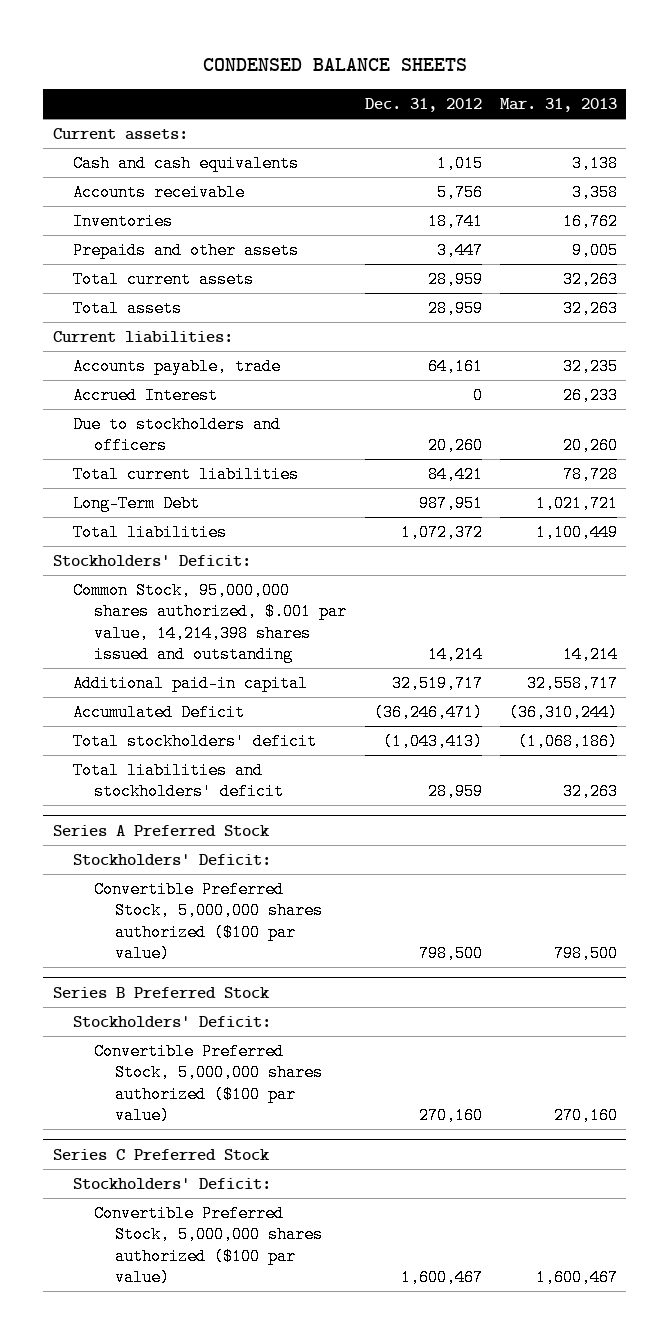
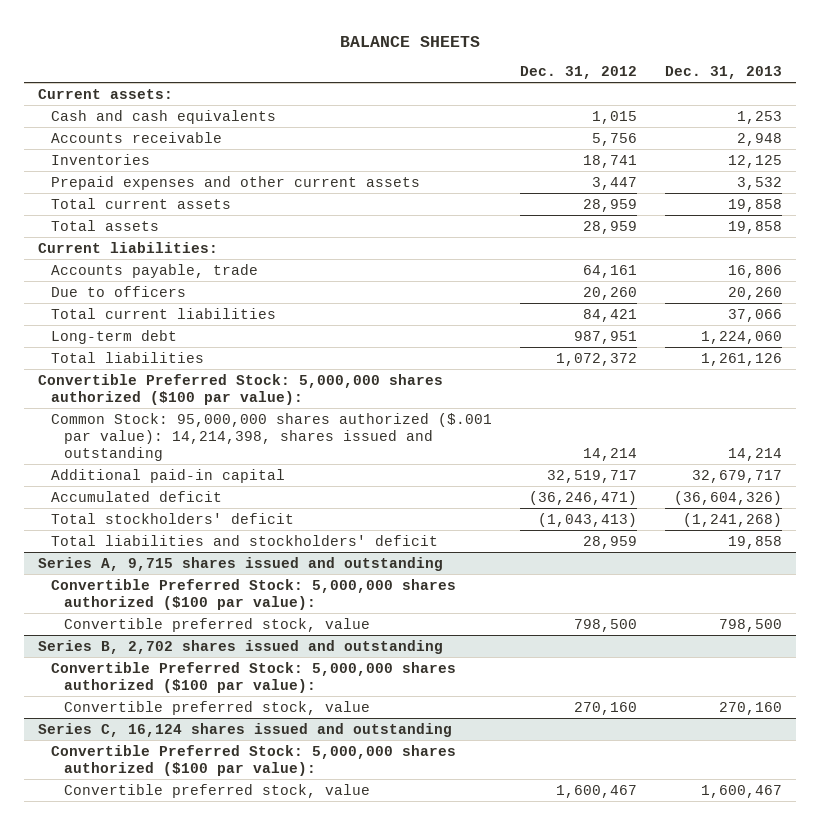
- CONDENSED BALANCE SHEETS
+ BALANCE SHEETS
- | Dec. 31, 2012 | Mar. 31, 2013
+ | Dec. 31, 2012 | Dec. 31, 2013
- Prepaids and other assets | 3,447 | 9,005
+ Prepaid expenses and other current assets | 3,447 | 3,532
- Accrued Interest | 0 | 26,233
- Due to stockholders and officers | 20,260 | 20,260
+ Due to officers | 20,260 | 20,260
- Long-Term Debt | 987,951 | 1,021,721
+ Long-term debt | 987,951 | 1,224,060
- Stockholders' Deficit:
- Common Stock, 95,000,000 shares authorized, $.001 par value, 14,214,398 shares issued and outstanding | 14,214 | 14,214
+ Convertible Preferred Stock: 5,000,000 shares authorized ($100 par value):
+ Common Stock: 95,000,000 shares authorized ($.001 par value): 14,214,398, shares issued and outstanding | 14,214 | 14,214
- Accumulated Deficit | (36,246,471) | (36,310,244)
+ Accumulated deficit | (36,246,471) | (36,604,326)
- Series A Preferred Stock
- Stockholders' Deficit:
- Convertible Preferred Stock, 5,000,000 shares authorized ($100 par value) | 798,500 | 798,500
- Series B Preferred Stock
- Stockholders' Deficit:
- Convertible Preferred Stock, 5,000,000 shares authorized ($100 par value) | 270,160 | 270,160
- Series C Preferred Stock
- Stockholders' Deficit:
- Convertible Preferred Stock, 5,000,000 shares authorized ($100 par value) | 1,600,467 | 1,600,467
+ Series A, 9,715 shares issued and outstanding
+ Convertible Preferred Stock: 5,000,000 shares authorized ($100 par value):
+ Convertible preferred stock, value | 798,500 | 798,500
+ Series B, 2,702 shares issued and outstanding
+ Convertible Preferred Stock: 5,000,000 shares authorized ($100 par value):
+ Convertible preferred stock, value | 270,160 | 270,160
+ Series C, 16,124 shares issued and outstanding
+ Convertible Preferred Stock: 5,000,000 shares authorized ($100 par value):
+ Convertible preferred stock, value | 1,600,467 | 1,600,467

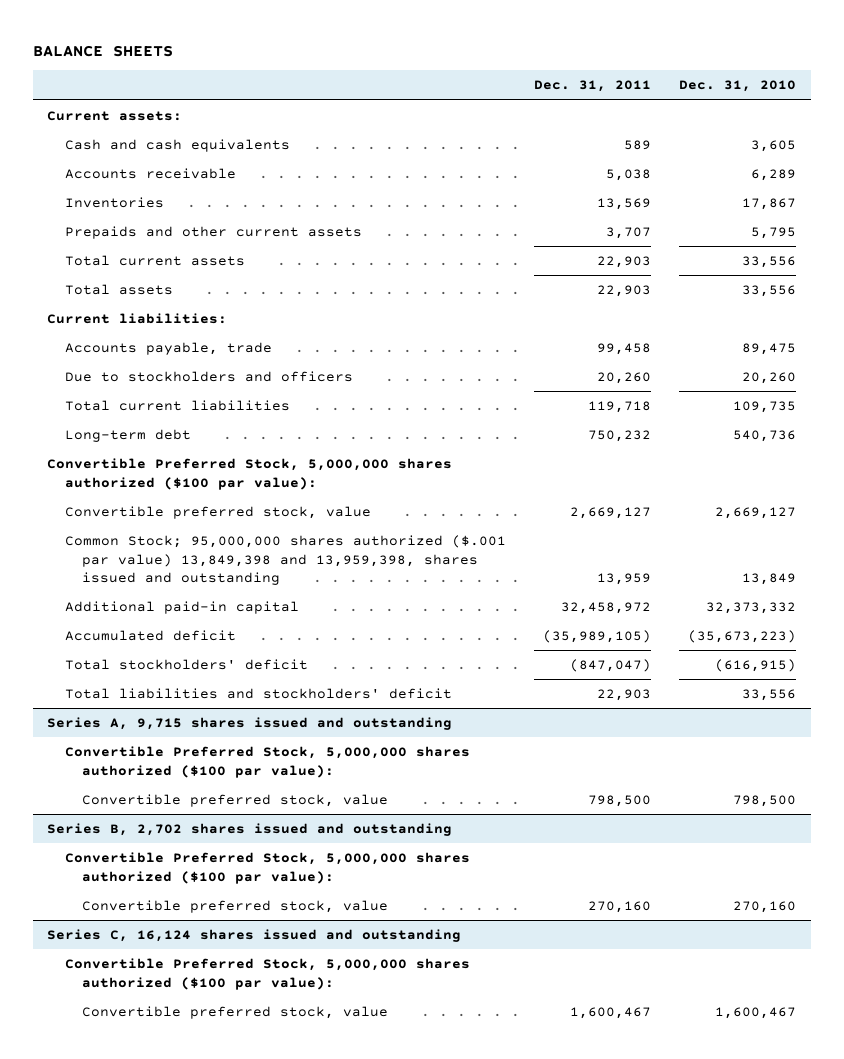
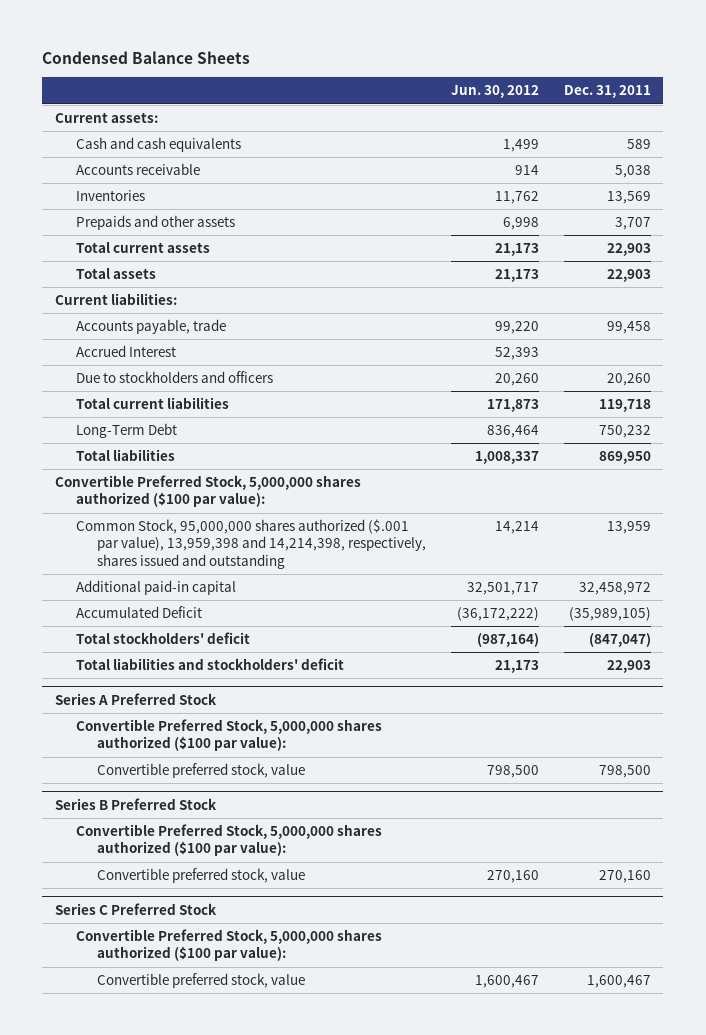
- BALANCE SHEETS
+ Condensed Balance Sheets
- | Dec. 31, 2011 | Dec. 31, 2010
+ | Jun. 30, 2012 | Dec. 31, 2011
- Prepaids and other current assets | 3,707 | 5,795
+ Prepaids and other assets | 6,998 | 3,707
+ Accrued Interest | 52,393 |
- Long-term debt | 750,232 | 540,736
+ Long-Term Debt | 836,464 | 750,232
+ Total liabilities | 1,008,337 | 869,950
- Convertible preferred stock, value | 2,669,127 | 2,669,127
- Common Stock; 95,000,000 shares authorized ($.001 par value) 13,849,398 and 13,959,398, shares issued and outstanding | 13,959 | 13,849
+ Common Stock, 95,000,000 shares authorized ($.001 par value), 13,959,398 and 14,214,398, respectively, shares issued and outstanding | 14,214 | 13,959
- Accumulated deficit | (35,989,105) | (35,673,223)
+ Accumulated Deficit | (36,172,222) | (35,989,105)
- Series A, 9,715 shares issued and outstanding
+ Series A Preferred Stock
- Series B, 2,702 shares issued and outstanding
+ Series B Preferred Stock
- Series C, 16,124 shares issued and outstanding
+ Series C Preferred Stock

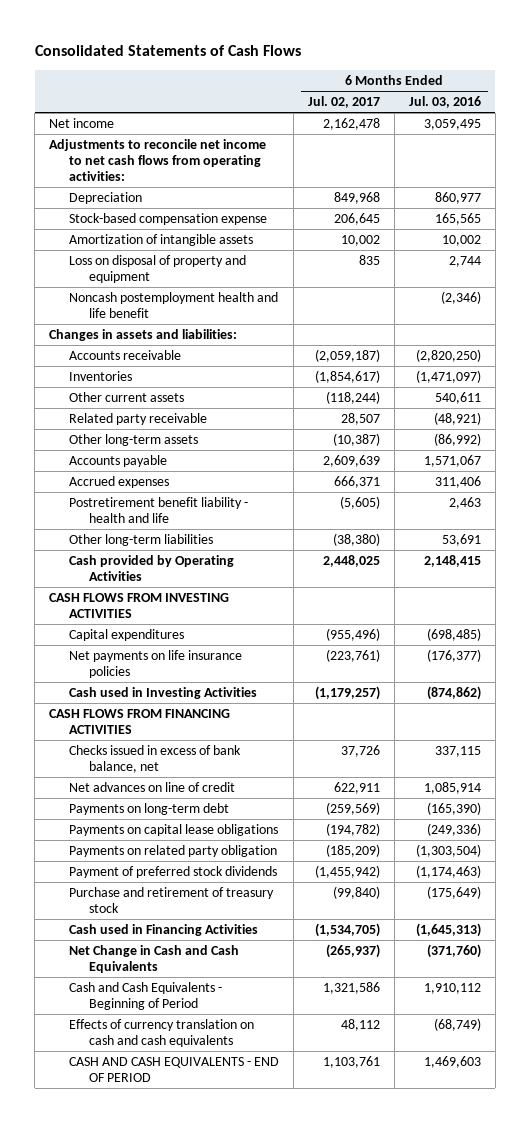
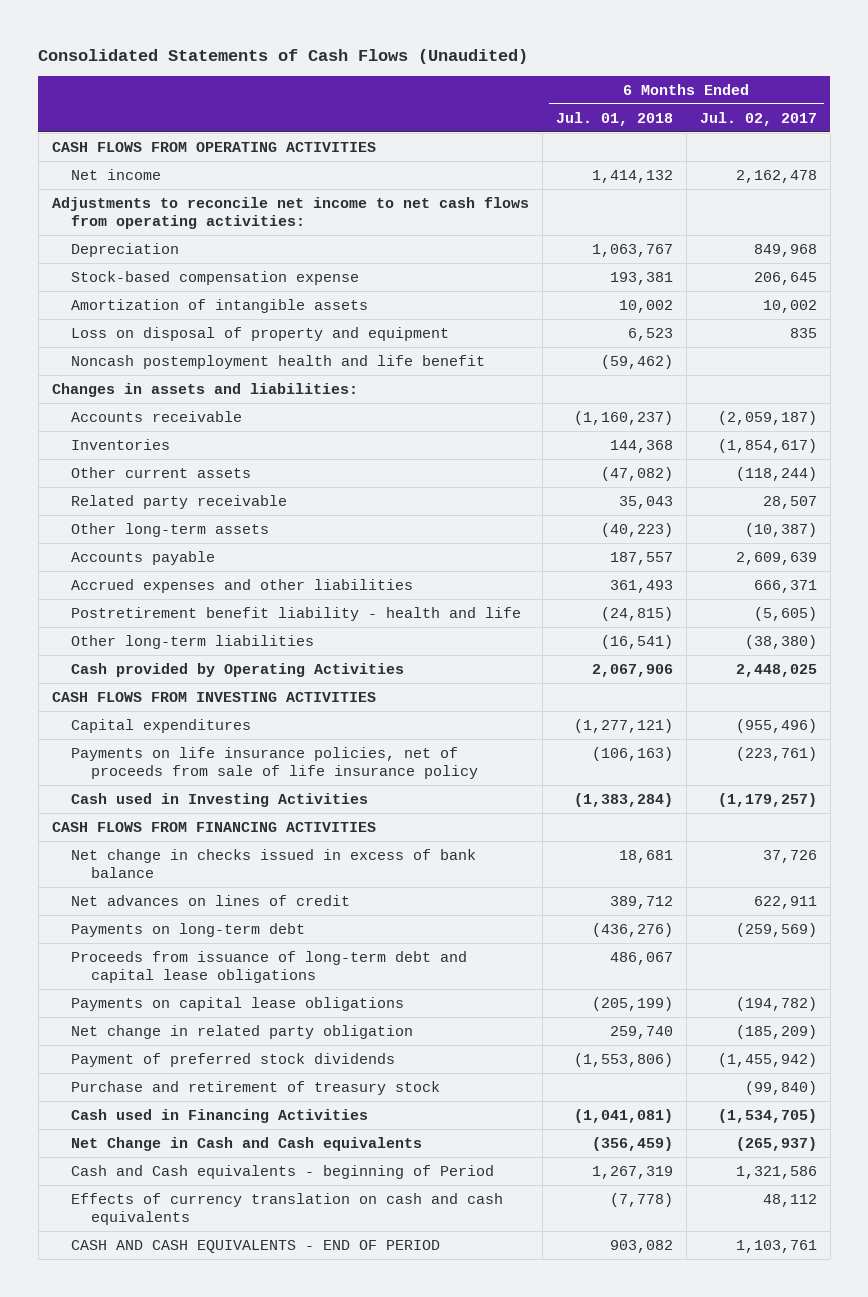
- Consolidated Statements of Cash Flows
+ Consolidated Statements of Cash Flows (Unaudited)
- | 6 Months Ended Jul. 02, 2017 | 6 Months Ended Jul. 03, 2016
+ | 6 Months Ended Jul. 01, 2018 | 6 Months Ended Jul. 02, 2017
+ CASH FLOWS FROM OPERATING ACTIVITIES
- Accrued expenses | 666,371 | 311,406
+ Accrued expenses and other liabilities | 361,493 | 666,371
- Net payments on life insurance policies | (223,761) | (176,377)
+ Payments on life insurance policies, net of proceeds from sale of life insurance policy | (106,163) | (223,761)
- Checks issued in excess of bank balance, net | 37,726 | 337,115
- Net advances on line of credit | 622,911 | 1,085,914
+ Net change in checks issued in excess of bank balance | 18,681 | 37,726
+ Net advances on lines of credit | 389,712 | 622,911
+ Proceeds from issuance of long-term debt and capital lease obligations | 486,067 |
- Payments on related party obligation | (185,209) | (1,303,504)
+ Net change in related party obligation | 259,740 | (185,209)
- Net Change in Cash and Cash Equivalents | (265,937) | (371,760)
- Cash and Cash Equivalents - Beginning of Period | 1,321,586 | 1,910,112
+ Net Change in Cash and Cash equivalents | (356,459) | (265,937)
+ Cash and Cash equivalents - beginning of Period | 1,267,319 | 1,321,586

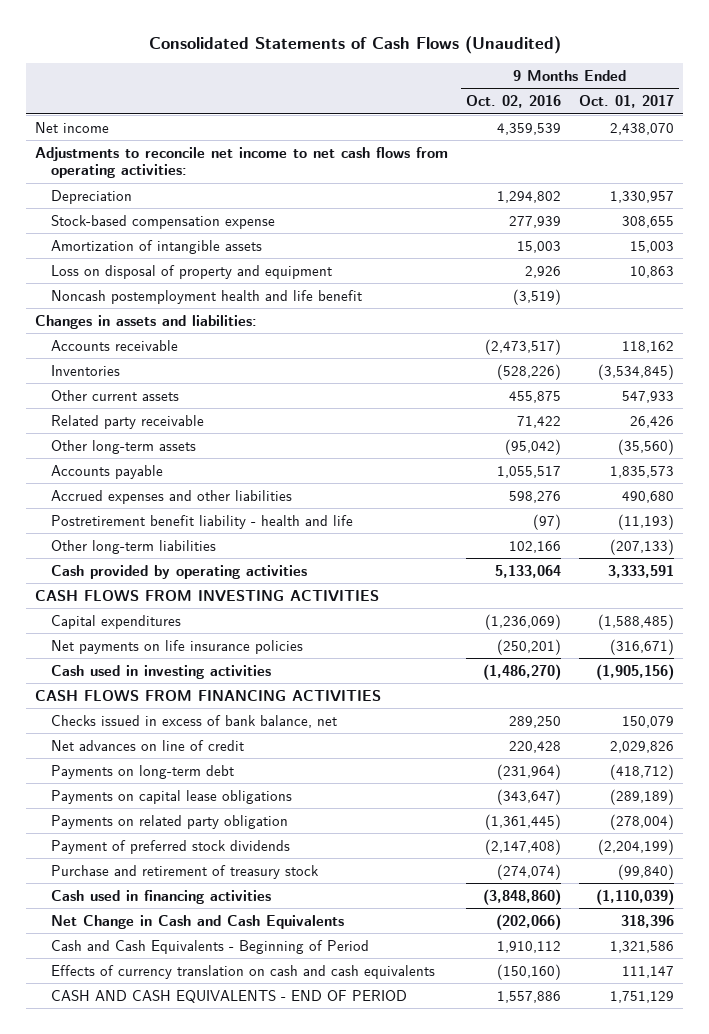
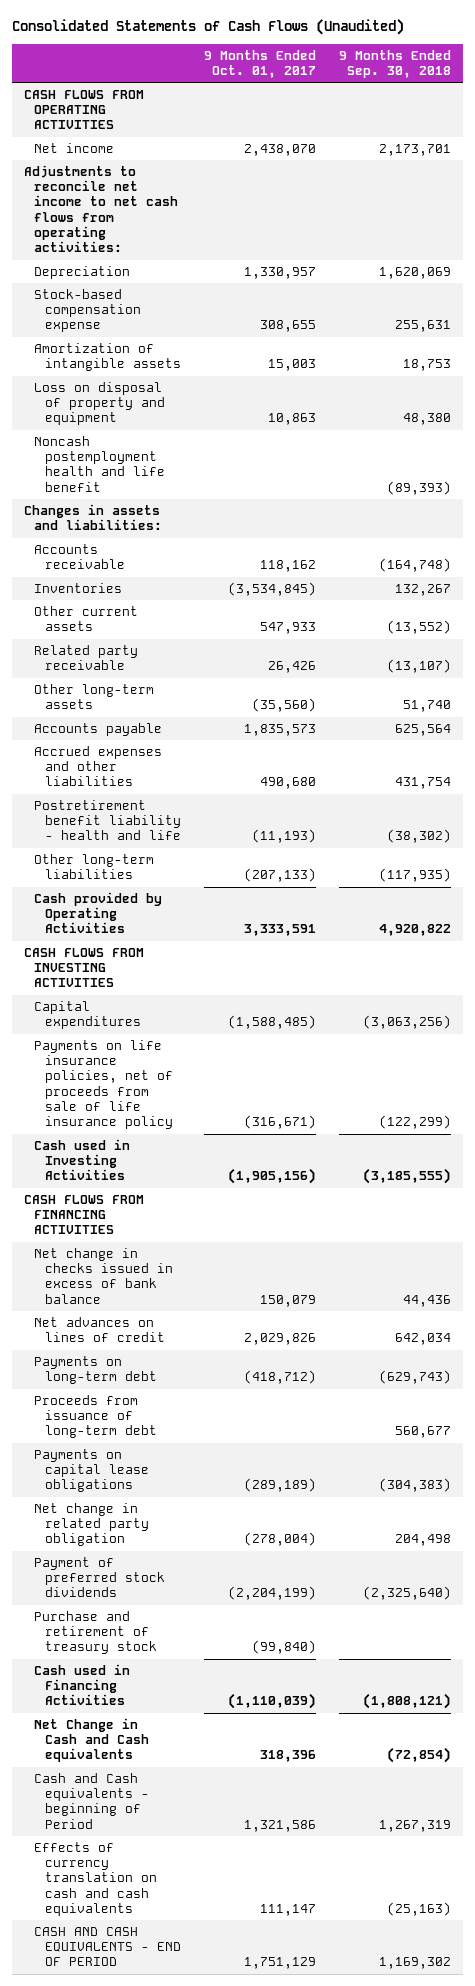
- | 9 Months Ended Oct. 02, 2016 | 9 Months Ended Oct. 01, 2017
+ | 9 Months Ended Oct. 01, 2017 | 9 Months Ended Sep. 30, 2018
+ CASH FLOWS FROM OPERATING ACTIVITIES
- Cash provided by operating activities | 5,133,064 | 3,333,591
+ Cash provided by Operating Activities | 3,333,591 | 4,920,822
- Net payments on life insurance policies | (250,201) | (316,671)
- Cash used in investing activities | (1,486,270) | (1,905,156)
+ Payments on life insurance policies, net of proceeds from sale of life insurance policy | (316,671) | (122,299)
+ Cash used in Investing Activities | (1,905,156) | (3,185,555)
- Checks issued in excess of bank balance, net | 289,250 | 150,079
- Net advances on line of credit | 220,428 | 2,029,826
+ Net change in checks issued in excess of bank balance | 150,079 | 44,436
+ Net advances on lines of credit | 2,029,826 | 642,034
+ Proceeds from issuance of long-term debt | | 560,677
- Payments on related party obligation | (1,361,445) | (278,004)
+ Net change in related party obligation | (278,004) | 204,498
- Cash used in financing activities | (3,848,860) | (1,110,039)
- Net Change in Cash and Cash Equivalents | (202,066) | 318,396
- Cash and Cash Equivalents - Beginning of Period | 1,910,112 | 1,321,586
+ Cash used in Financing Activities | (1,110,039) | (1,808,121)
+ Net Change in Cash and Cash equivalents | 318,396 | (72,854)
+ Cash and Cash equivalents - beginning of Period | 1,321,586 | 1,267,319

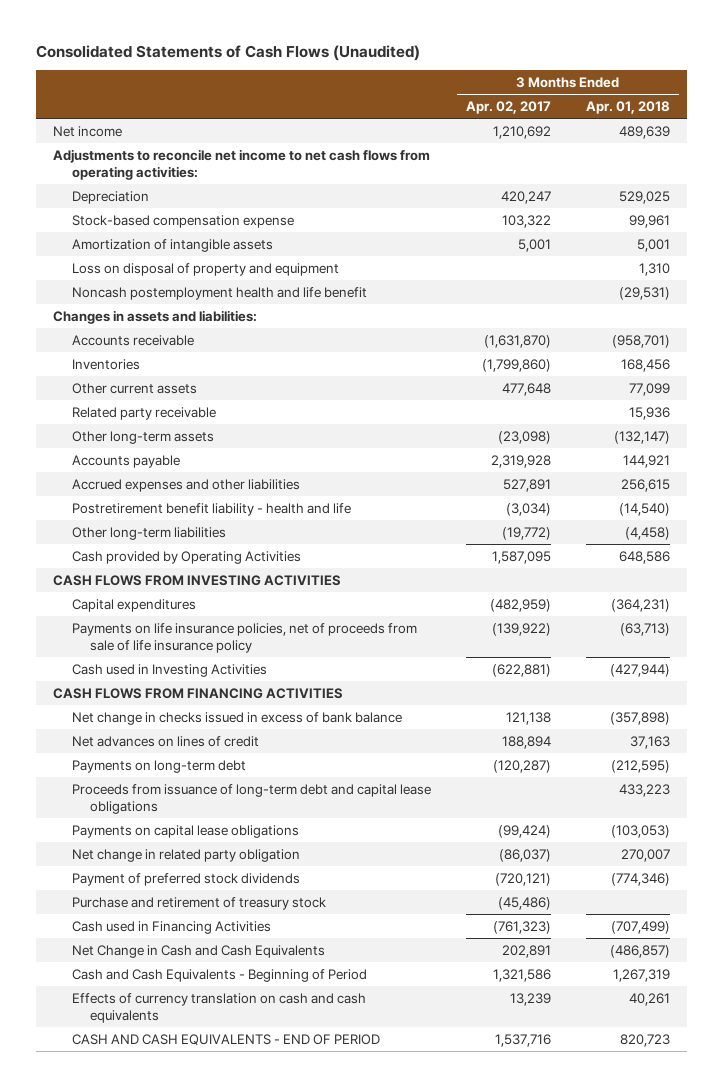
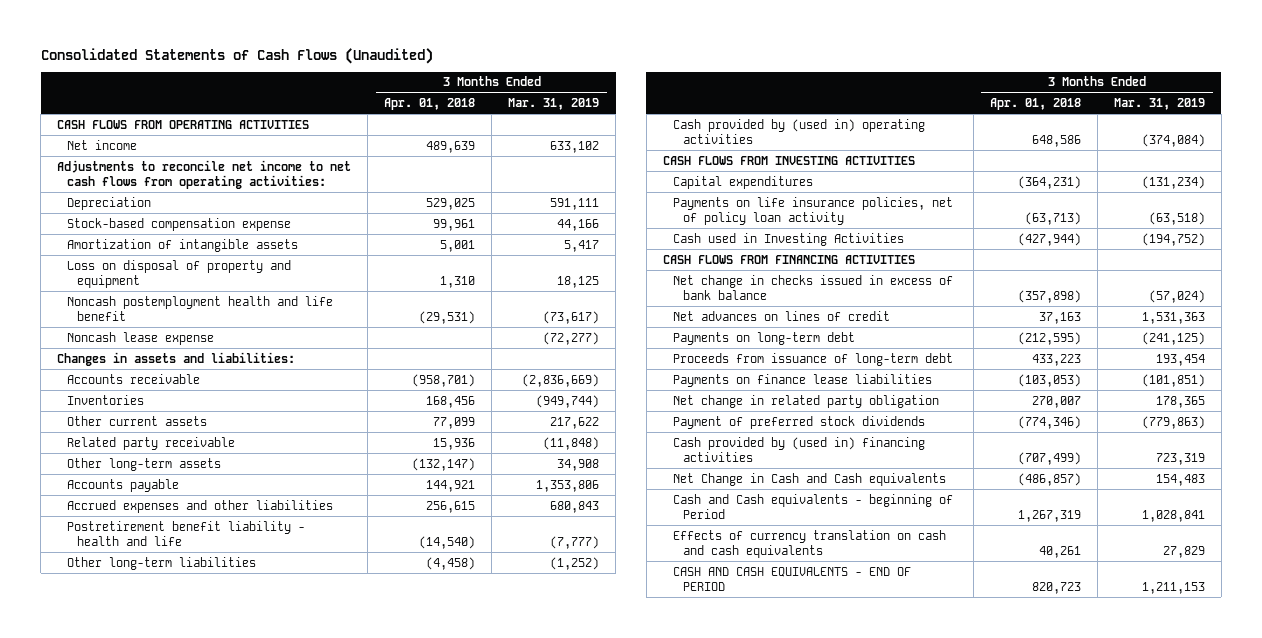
- | 3 Months Ended Apr. 02, 2017 | 3 Months Ended Apr. 01, 2018
+ | 3 Months Ended Apr. 01, 2018 | 3 Months Ended Mar. 31, 2019
+ CASH FLOWS FROM OPERATING ACTIVITIES
+ Noncash lease expense | | (72,277)
- Cash provided by Operating Activities | 1,587,095 | 648,586
+ Cash provided by (used in) operating activities | 648,586 | (374,084)
- Payments on life insurance policies, net of proceeds from sale of life insurance policy | (139,922) | (63,713)
+ Payments on life insurance policies, net of policy loan activity | (63,713) | (63,518)
- Proceeds from issuance of long-term debt and capital lease obligations | | 433,223
- Payments on capital lease obligations | (99,424) | (103,053)
+ Proceeds from issuance of long-term debt | 433,223 | 193,454
+ Payments on finance lease liabilities | (103,053) | (101,851)
- Purchase and retirement of treasury stock | (45,486) |
- Cash used in Financing Activities | (761,323) | (707,499)
- Net Change in Cash and Cash Equivalents | 202,891 | (486,857)
- Cash and Cash Equivalents - Beginning of Period | 1,321,586 | 1,267,319
+ Cash provided by (used in) financing activities | (707,499) | 723,319
+ Net Change in Cash and Cash equivalents | (486,857) | 154,483
+ Cash and Cash equivalents - beginning of Period | 1,267,319 | 1,028,841

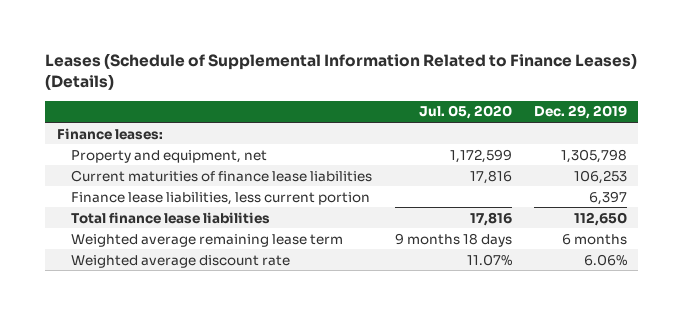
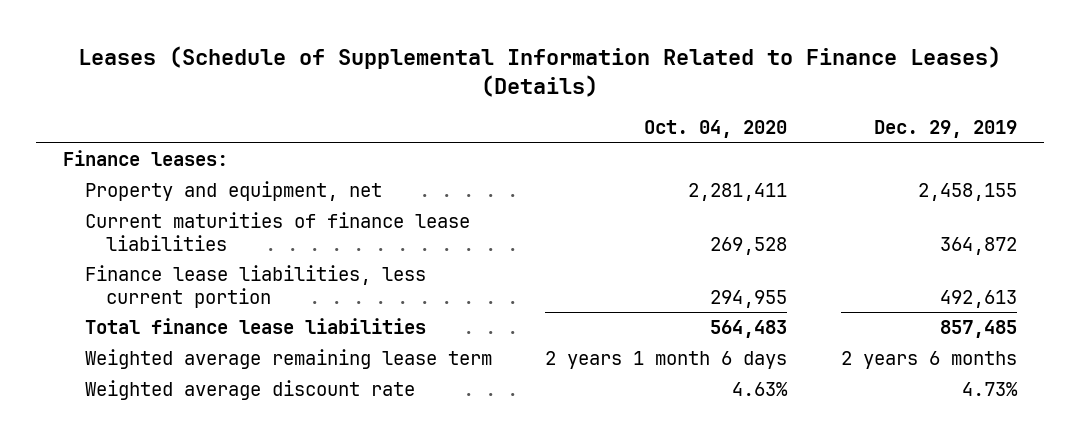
- | Jul. 05, 2020 | Dec. 29, 2019
+ | Oct. 04, 2020 | Dec. 29, 2019
- Property and equipment, net | 1,172,599 | 1,305,798
- Current maturities of finance lease liabilities | 17,816 | 106,253
- Finance lease liabilities, less current portion | | 6,397
- Total finance lease liabilities | 17,816 | 112,650
- Weighted average remaining lease term | 9 months 18 days | 6 months
- Weighted average discount rate | 11.07% | 6.06%
+ Property and equipment, net | 2,281,411 | 2,458,155
+ Current maturities of finance lease liabilities | 269,528 | 364,872
+ Finance lease liabilities, less current portion | 294,955 | 492,613
+ Total finance lease liabilities | 564,483 | 857,485
+ Weighted average remaining lease term | 2 years 1 month 6 days | 2 years 6 months
+ Weighted average discount rate | 4.63% | 4.73%

